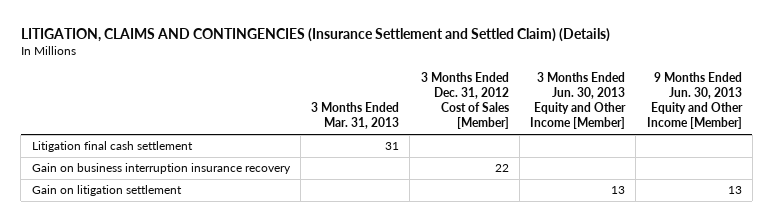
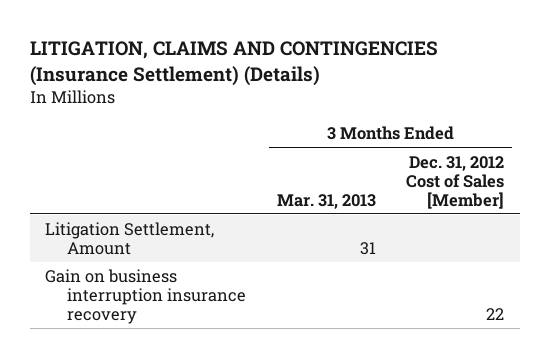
- LITIGATION, CLAIMS AND CONTINGENCIES (Insurance Settlement and Settled Claim) (Details)
+ LITIGATION, CLAIMS AND CONTINGENCIES (Insurance Settlement) (Details)
- | 3 Months Ended Mar. 31, 2013 | 3 Months Ended Dec. 31, 2012 Cost of Sales [Member] | 3 Months Ended Jun. 30, 2013 Equity and Other Income [Member] | 9 Months Ended Jun. 30, 2013 Equity and Other Income [Member]
+ | 3 Months Ended Mar. 31, 2013 | 3 Months Ended Dec. 31, 2012 Cost of Sales [Member]
- Litigation final cash settlement | 31 | | |
+ Litigation Settlement, Amount | 31 |
- Gain on litigation settlement | | | 13 | 13

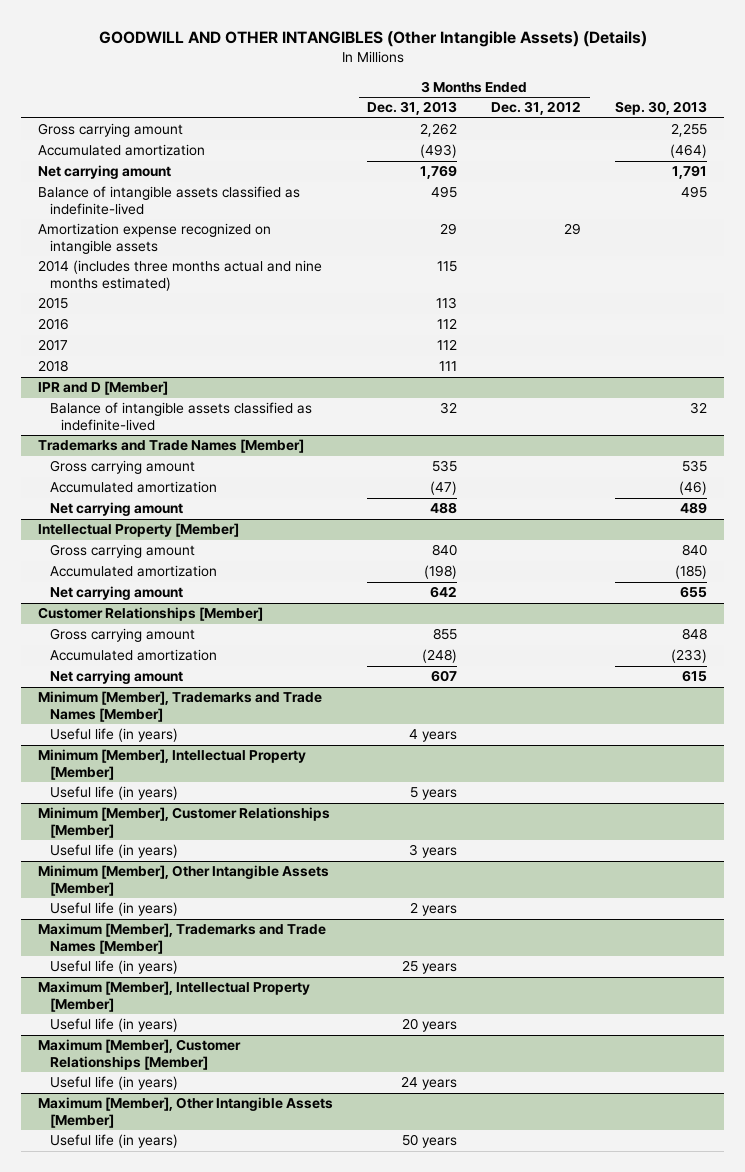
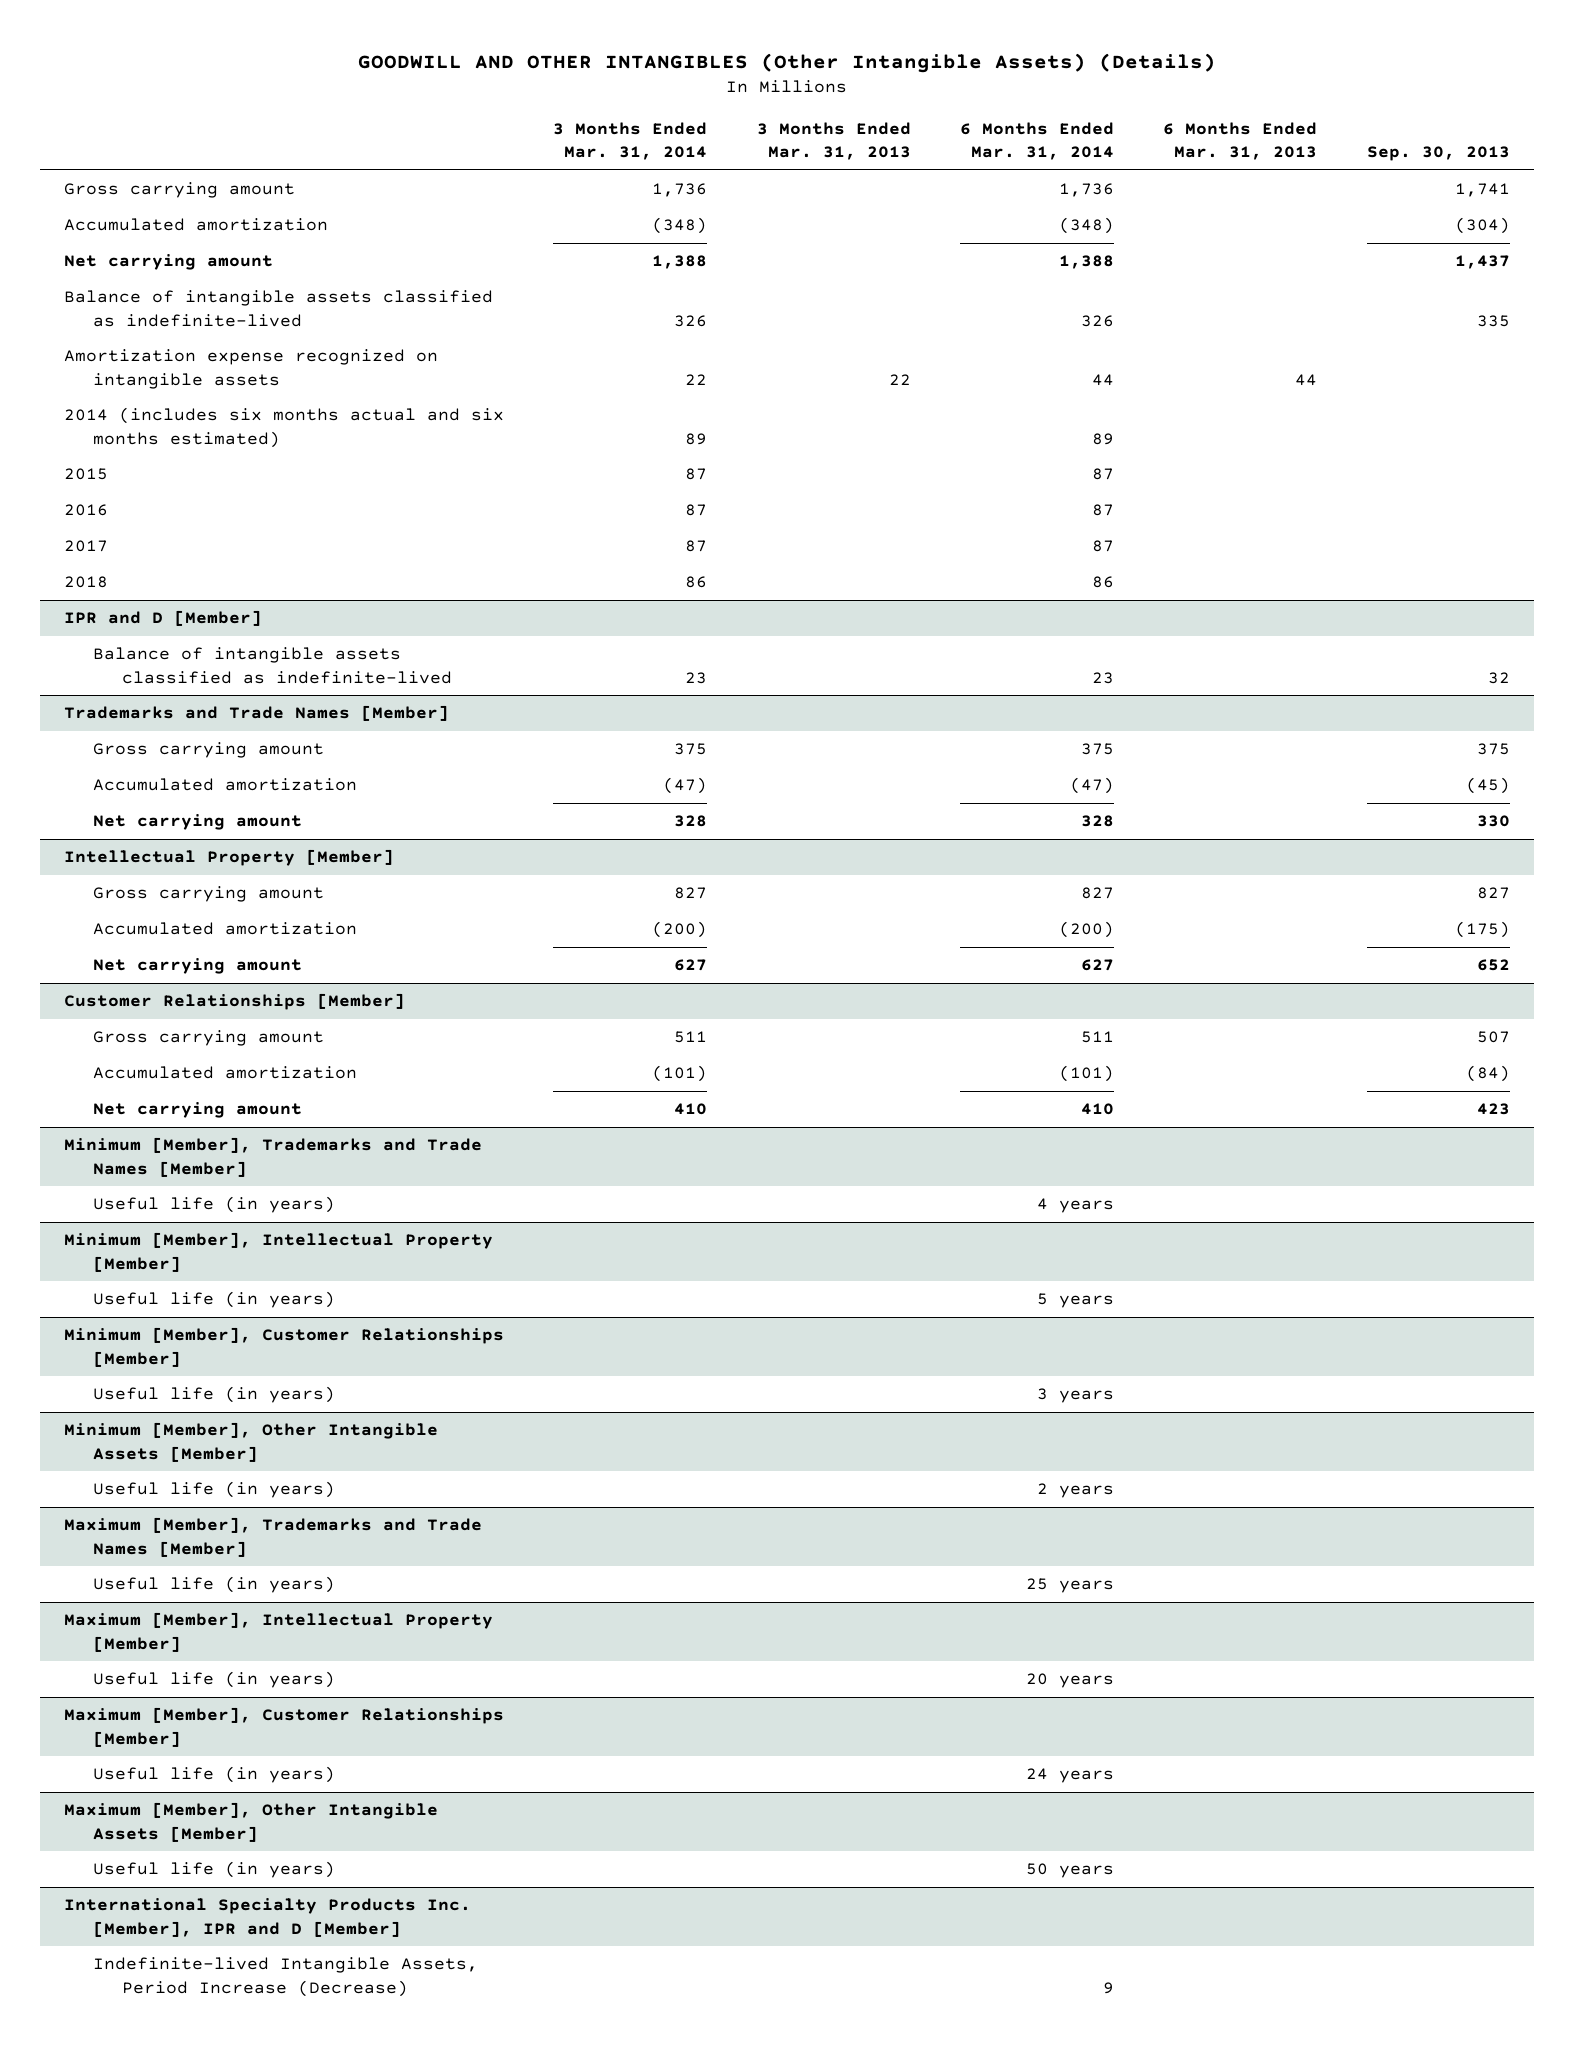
- | 3 Months Ended Dec. 31, 2013 | 3 Months Ended Dec. 31, 2012 | Sep. 30, 2013
+ | 3 Months Ended Mar. 31, 2014 | 3 Months Ended Mar. 31, 2013 | 6 Months Ended Mar. 31, 2014 | 6 Months Ended Mar. 31, 2013 | Sep. 30, 2013
- Gross carrying amount | 2,262 | | 2,255
- Accumulated amortization | (493) | | (464)
- Net carrying amount | 1,769 | | 1,791
- Balance of intangible assets classified as indefinite-lived | 495 | | 495
+ Gross carrying amount | 1,736 | | 1,736 | | 1,741
+ Accumulated amortization | (348) | | (348) | | (304)
+ Net carrying amount | 1,388 | | 1,388 | | 1,437
+ Balance of intangible assets classified as indefinite-lived | 326 | | 326 | | 335
- 2014 (includes three months actual and nine months estimated) | 115 | |
+ 2014 (includes six months actual and six months estimated) | 89 | | 89 | |
@ Trademarks and Trade Names [Member]
- Gross carrying amount | 535 | | 535
- Accumulated amortization | (47) | | (46)
- Net carrying amount | 488 | | 489
+ Gross carrying amount | 375 | | 375 | | 375
+ Accumulated amortization | (47) | | (47) | | (45)
+ Net carrying amount | 328 | | 328 | | 330
@ Intellectual Property [Member]
- Gross carrying amount | 840 | | 840
- Accumulated amortization | (198) | | (185)
- Net carrying amount | 642 | | 655
+ Gross carrying amount | 827 | | 827 | | 827
+ Accumulated amortization | (200) | | (200) | | (175)
+ Net carrying amount | 627 | | 627 | | 652
@ Customer Relationships [Member]
- Gross carrying amount | 855 | | 848
- Accumulated amortization | (248) | | (233)
- Net carrying amount | 607 | | 615
+ Gross carrying amount | 511 | | 511 | | 507
+ Accumulated amortization | (101) | | (101) | | (84)
+ Net carrying amount | 410 | | 410 | | 423
+ International Specialty Products Inc. [Member], IPR and D [Member]
+ Indefinite-lived Intangible Assets, Period Increase (Decrease) | | | 9 | |

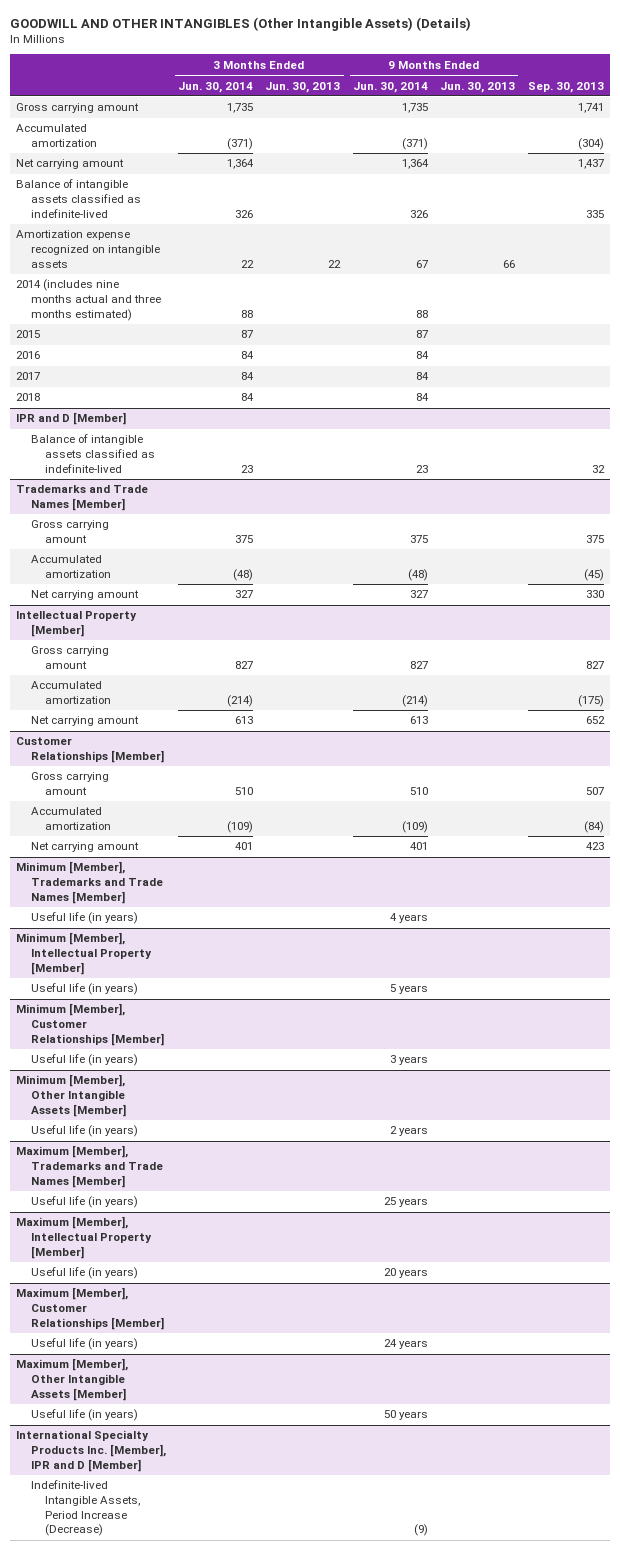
- | 3 Months Ended Mar. 31, 2014 | 3 Months Ended Mar. 31, 2013 | 6 Months Ended Mar. 31, 2014 | 6 Months Ended Mar. 31, 2013 | Sep. 30, 2013
+ | 3 Months Ended Jun. 30, 2014 | 3 Months Ended Jun. 30, 2013 | 9 Months Ended Jun. 30, 2014 | 9 Months Ended Jun. 30, 2013 | Sep. 30, 2013
- 2014 (includes six months actual and six months estimated) | 89 | | 89 | |
+ 2014 (includes nine months actual and three months estimated) | 88 | | 88 | |

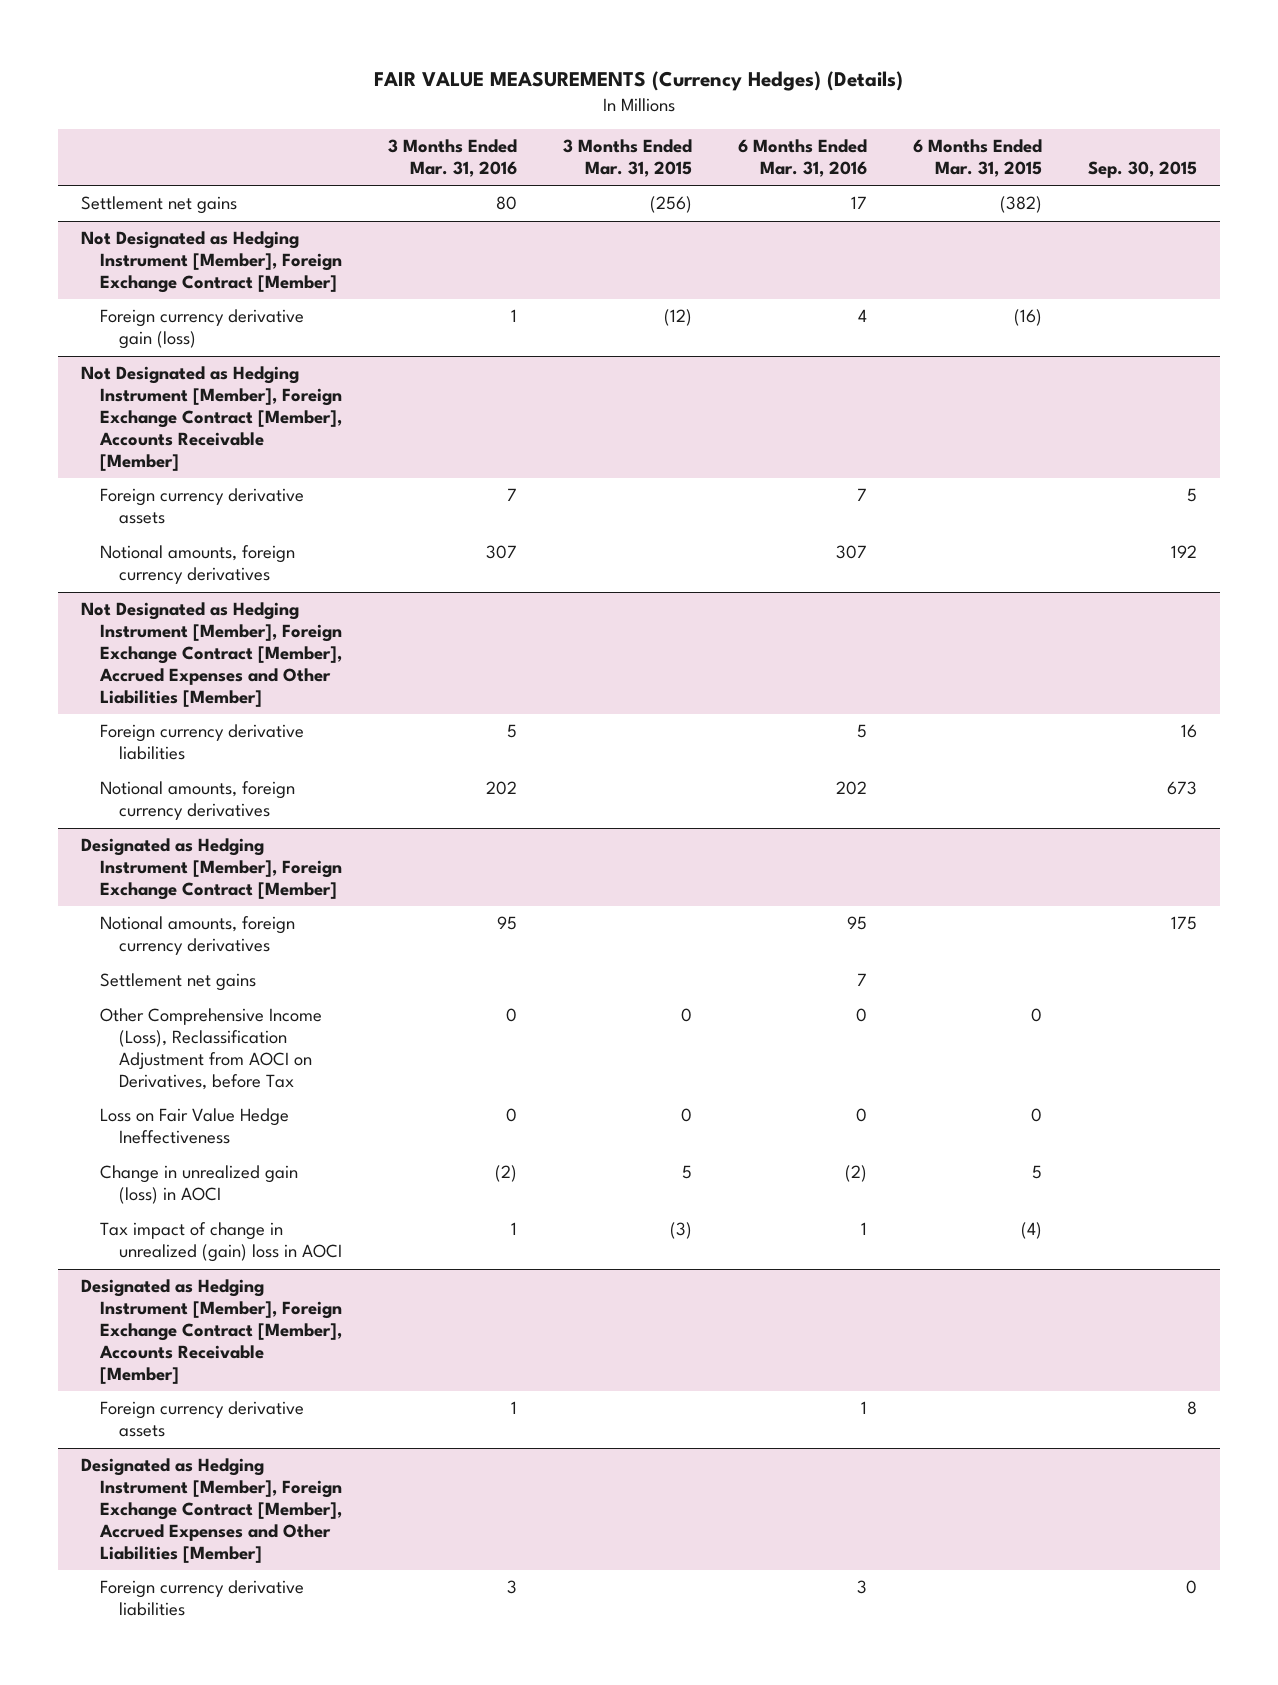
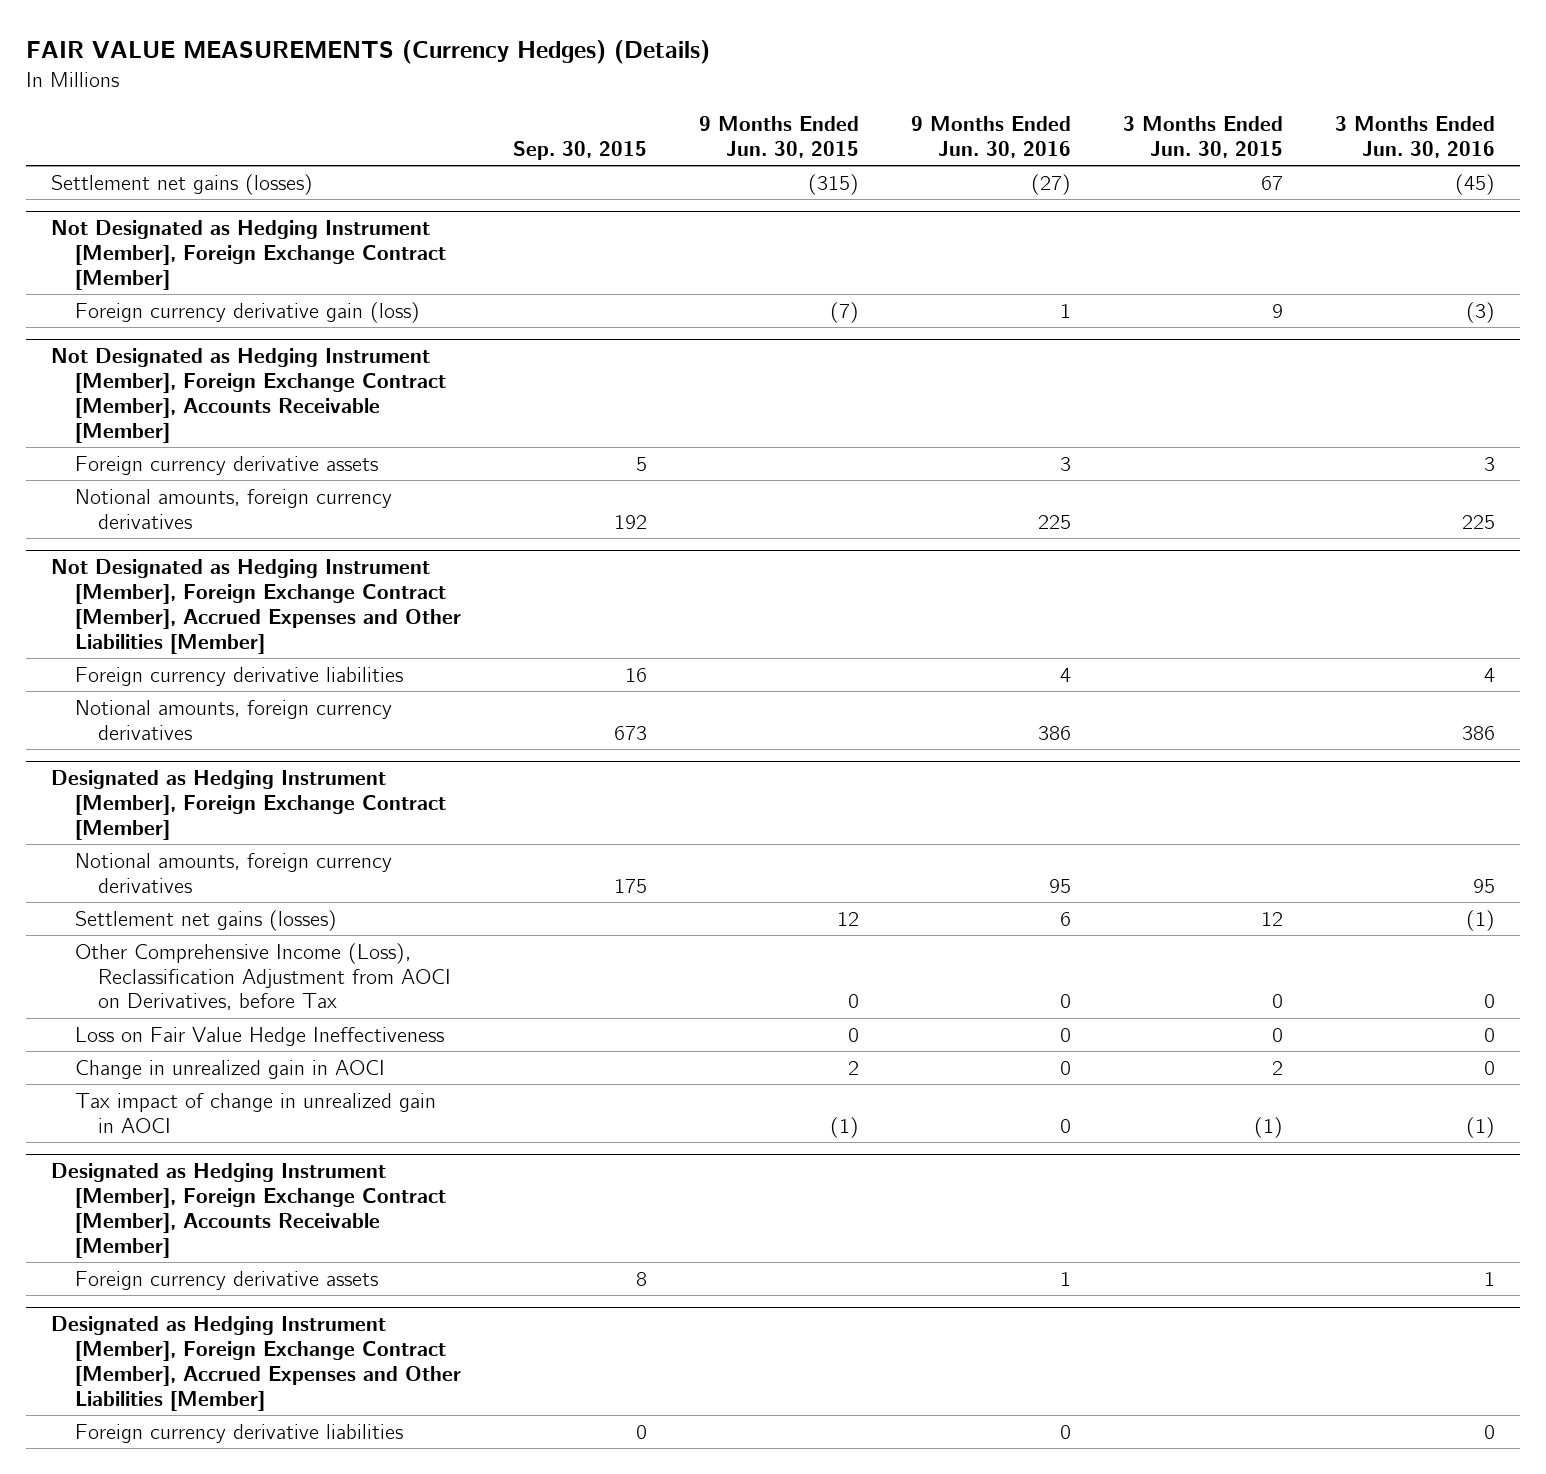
- | 3 Months Ended Mar. 31, 2016 | 3 Months Ended Mar. 31, 2015 | 6 Months Ended Mar. 31, 2016 | 6 Months Ended Mar. 31, 2015 | Sep. 30, 2015
+ | Sep. 30, 2015 | 9 Months Ended Jun. 30, 2015 | 9 Months Ended Jun. 30, 2016 | 3 Months Ended Jun. 30, 2015 | 3 Months Ended Jun. 30, 2016
- Settlement net gains | 80 | (256) | 17 | (382) |
+ Settlement net gains (losses) | | (315) | (27) | 67 | (45)
@ Designated as Hedging Instrument [Member], Foreign Exchange Contract [Member]
- Settlement net gains | | | 7 | |
+ Settlement net gains (losses) | | 12 | 6 | 12 | (1)
- Change in unrealized gain (loss) in AOCI | (2) | 5 | (2) | 5 |
- Tax impact of change in unrealized (gain) loss in AOCI | 1 | (3) | 1 | (4) |
+ Change in unrealized gain in AOCI | | 2 | 0 | 2 | 0
+ Tax impact of change in unrealized gain in AOCI | | (1) | 0 | (1) | (1)

